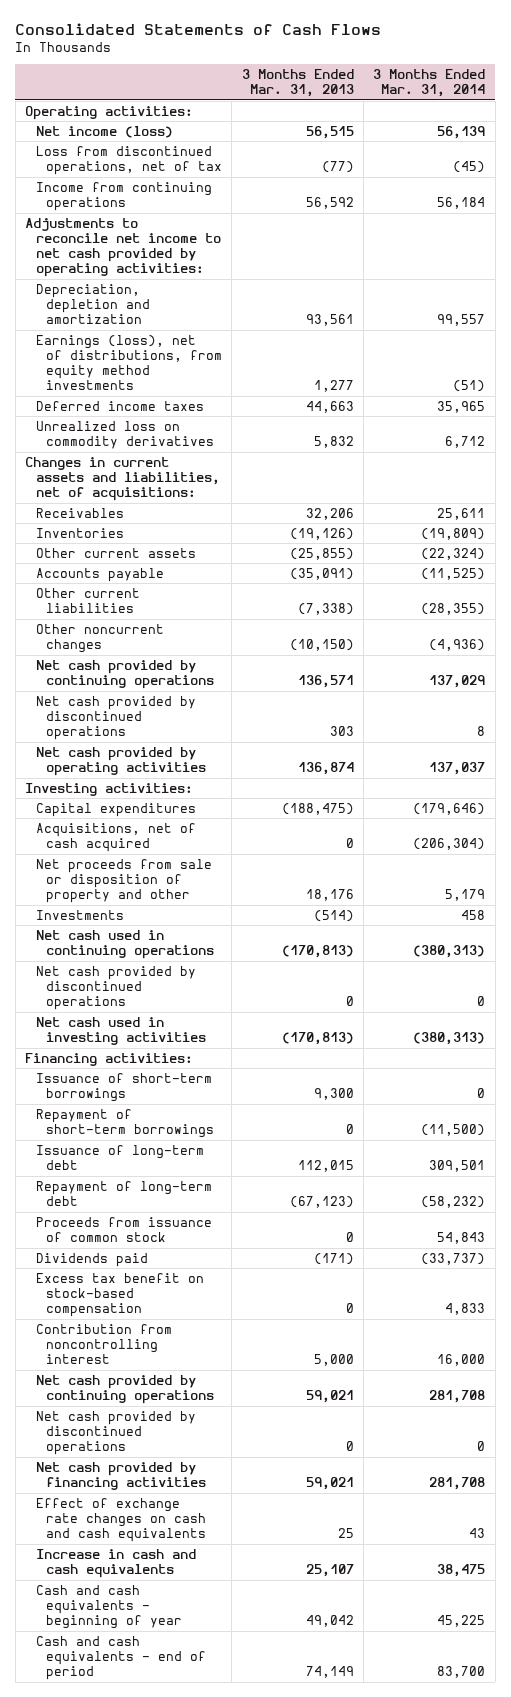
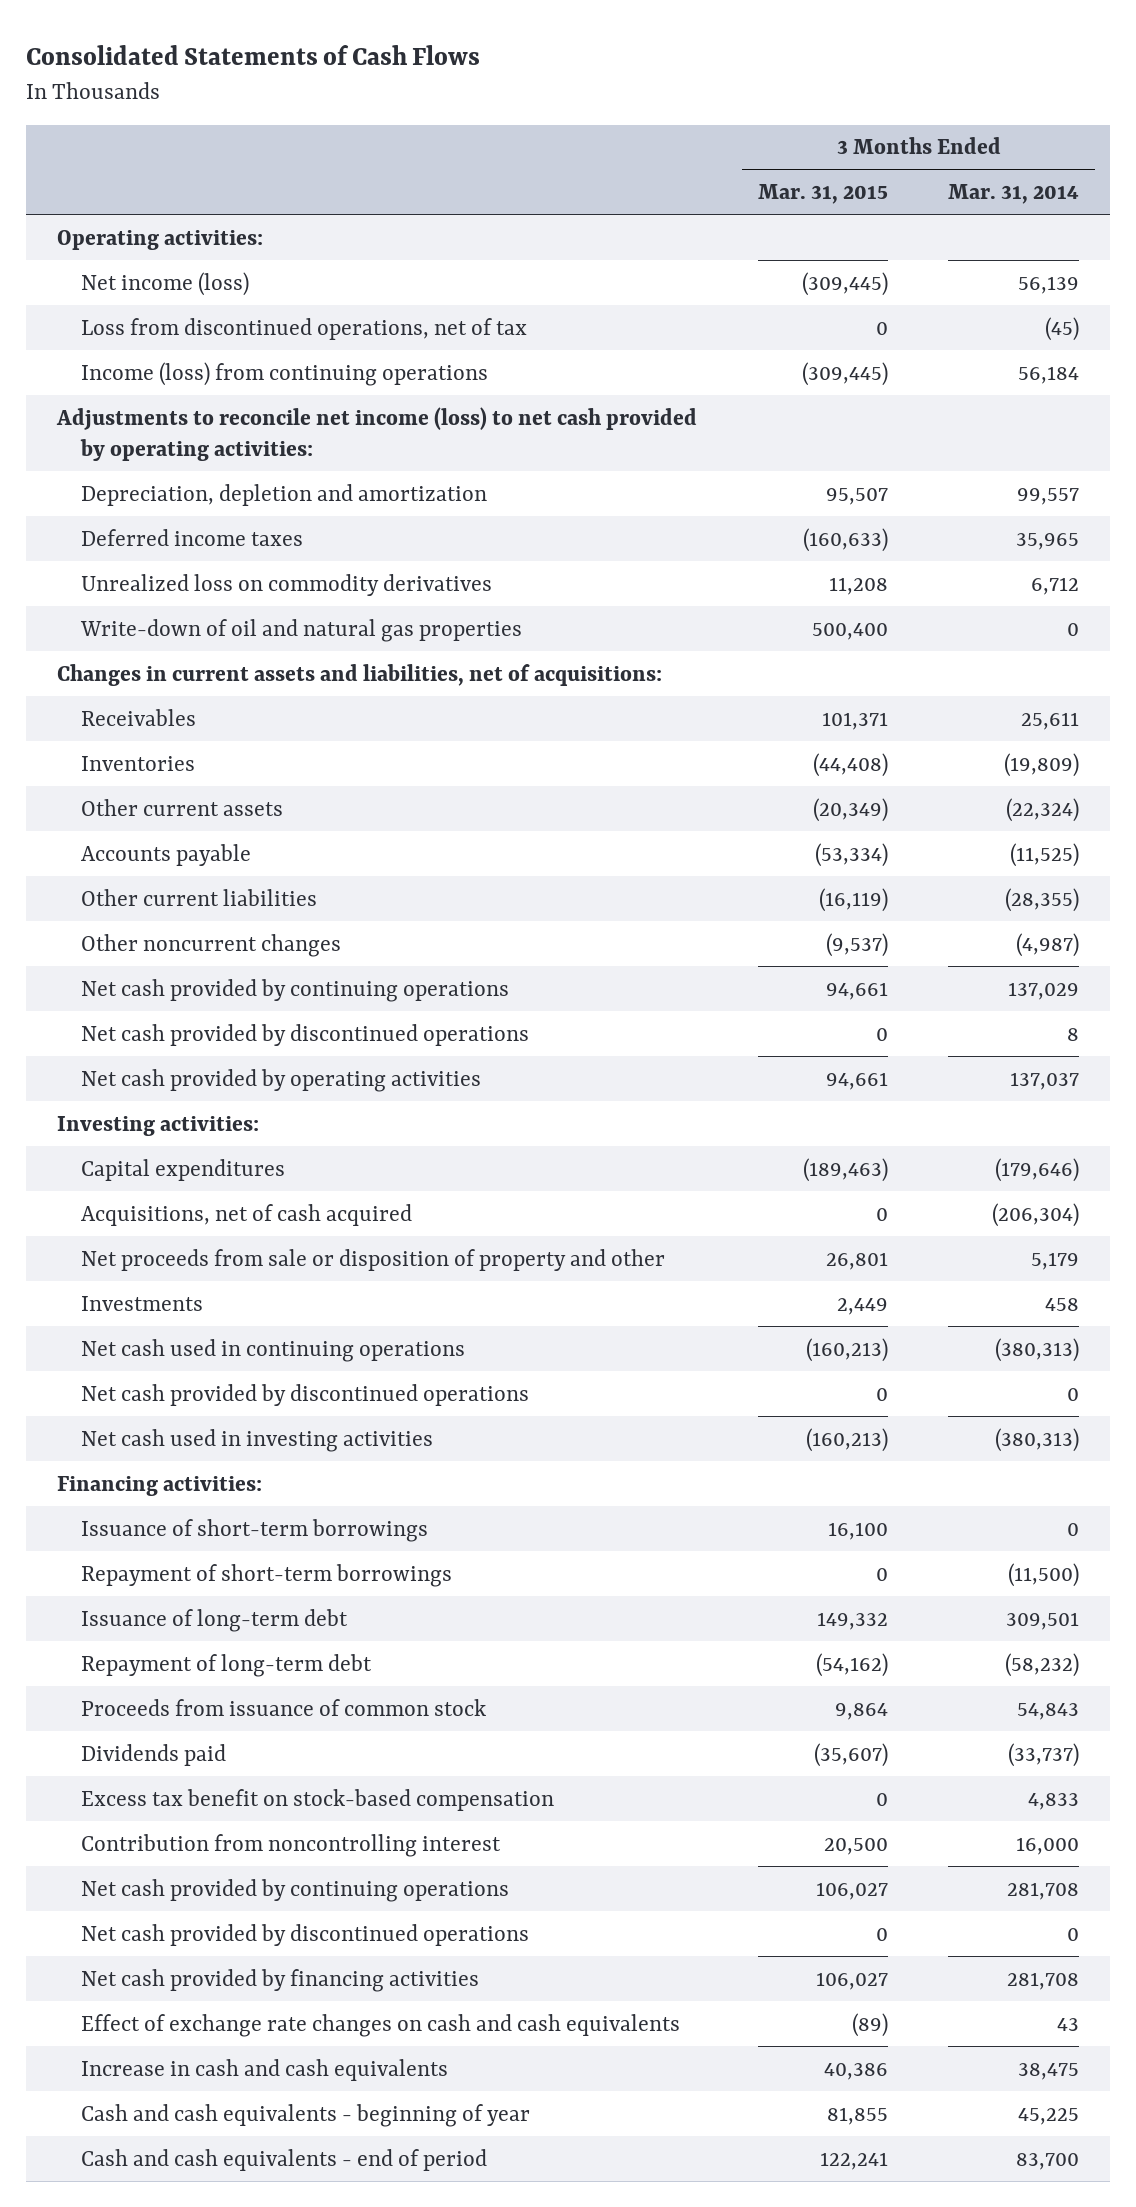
- | 3 Months Ended Mar. 31, 2013 | 3 Months Ended Mar. 31, 2014
+ | 3 Months Ended Mar. 31, 2015 | 3 Months Ended Mar. 31, 2014
- Income from continuing operations | 56,592 | 56,184
- Adjustments to reconcile net income to net cash provided by operating activities:
+ Income (loss) from continuing operations | (309,445) | 56,184
+ Adjustments to reconcile net income (loss) to net cash provided by operating activities:
- Earnings (loss), net of distributions, from equity method investments | 1,277 | (51)
+ Write-down of oil and natural gas properties | 500,400 | 0
- Other noncurrent changes | (10,150) | (4,936)
+ Other noncurrent changes | (9,537) | (4,987)

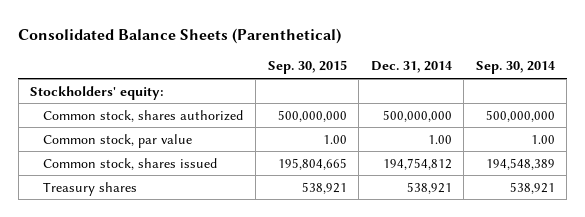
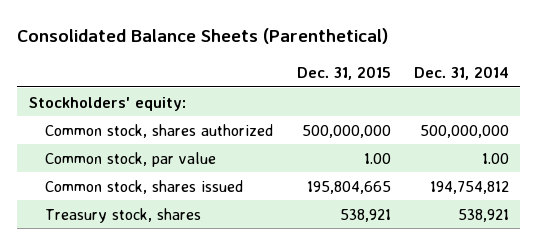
- | Sep. 30, 2015 | Dec. 31, 2014 | Sep. 30, 2014
+ | Dec. 31, 2015 | Dec. 31, 2014
- Treasury shares | 538,921 | 538,921 | 538,921
+ Treasury stock, shares | 538,921 | 538,921

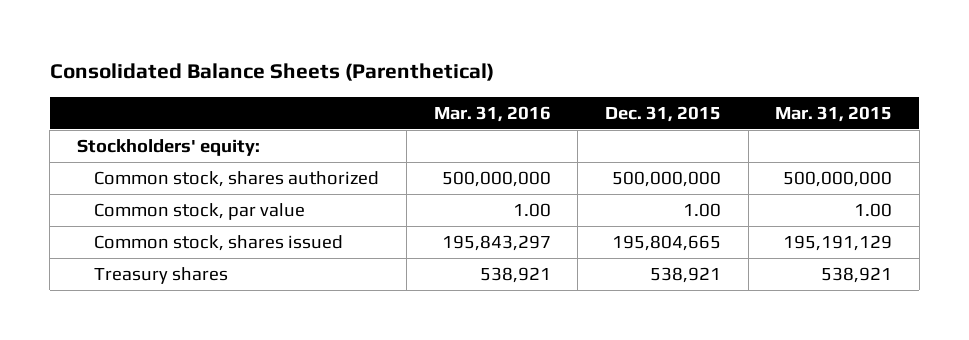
- | Dec. 31, 2015 | Dec. 31, 2014
+ | Mar. 31, 2016 | Dec. 31, 2015 | Mar. 31, 2015
- Treasury stock, shares | 538,921 | 538,921
+ Treasury shares | 538,921 | 538,921 | 538,921

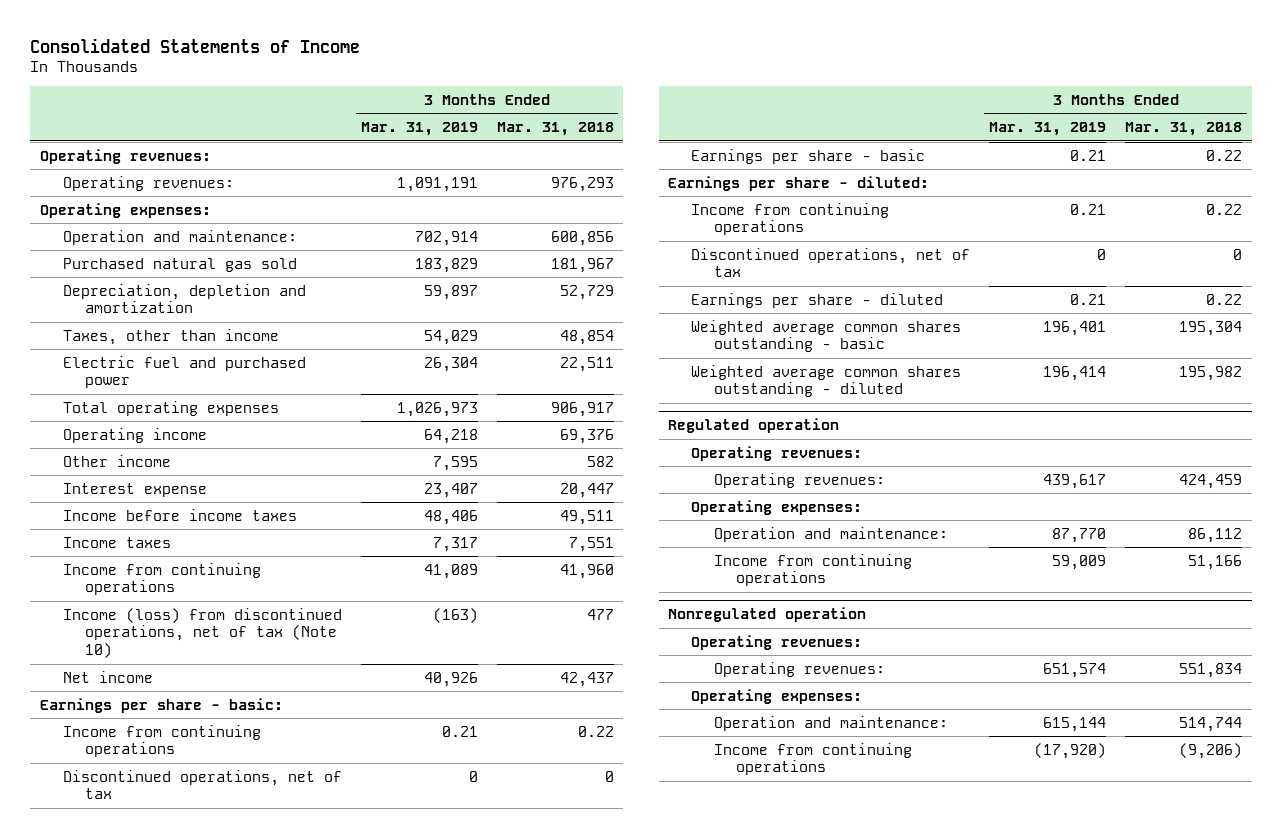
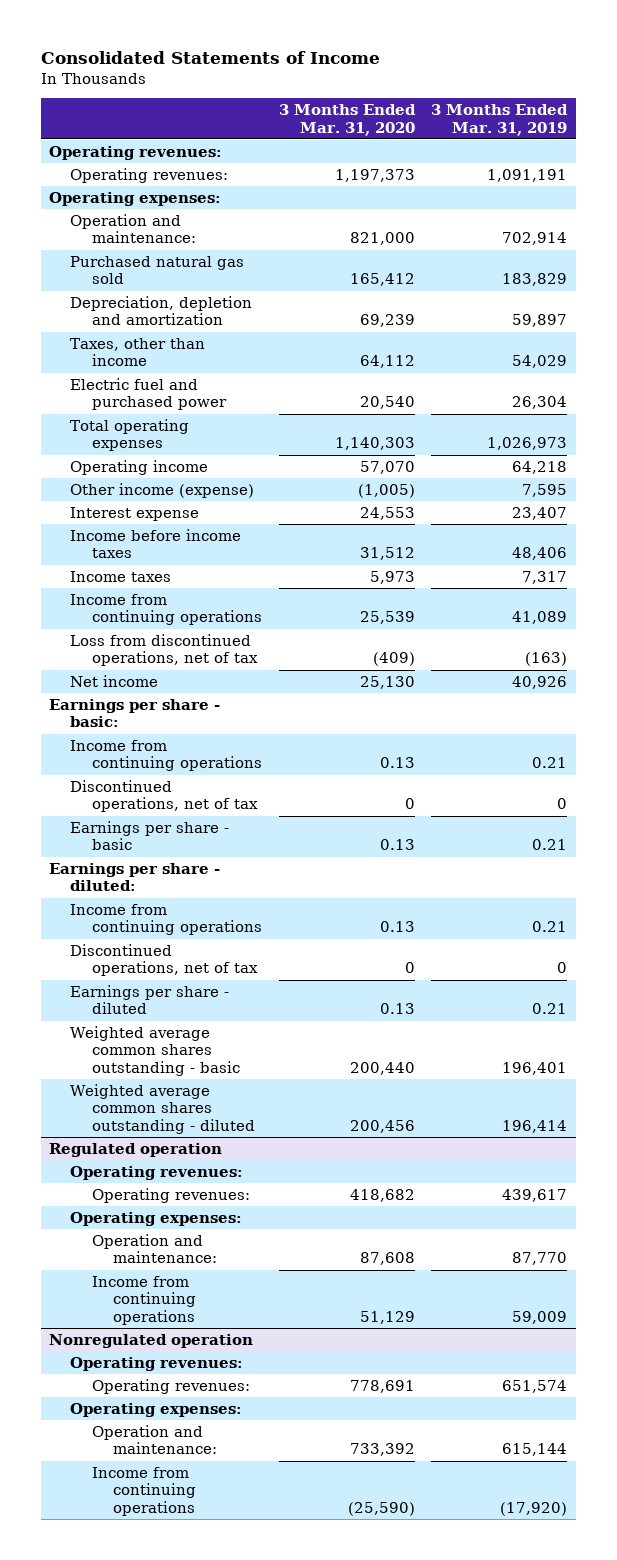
- | 3 Months Ended Mar. 31, 2019 | 3 Months Ended Mar. 31, 2018
+ | 3 Months Ended Mar. 31, 2020 | 3 Months Ended Mar. 31, 2019
- Other income | 7,595 | 582
+ Other income (expense) | (1,005) | 7,595
- Income (loss) from discontinued operations, net of tax (Note 10) | (163) | 477
+ Loss from discontinued operations, net of tax | (409) | (163)

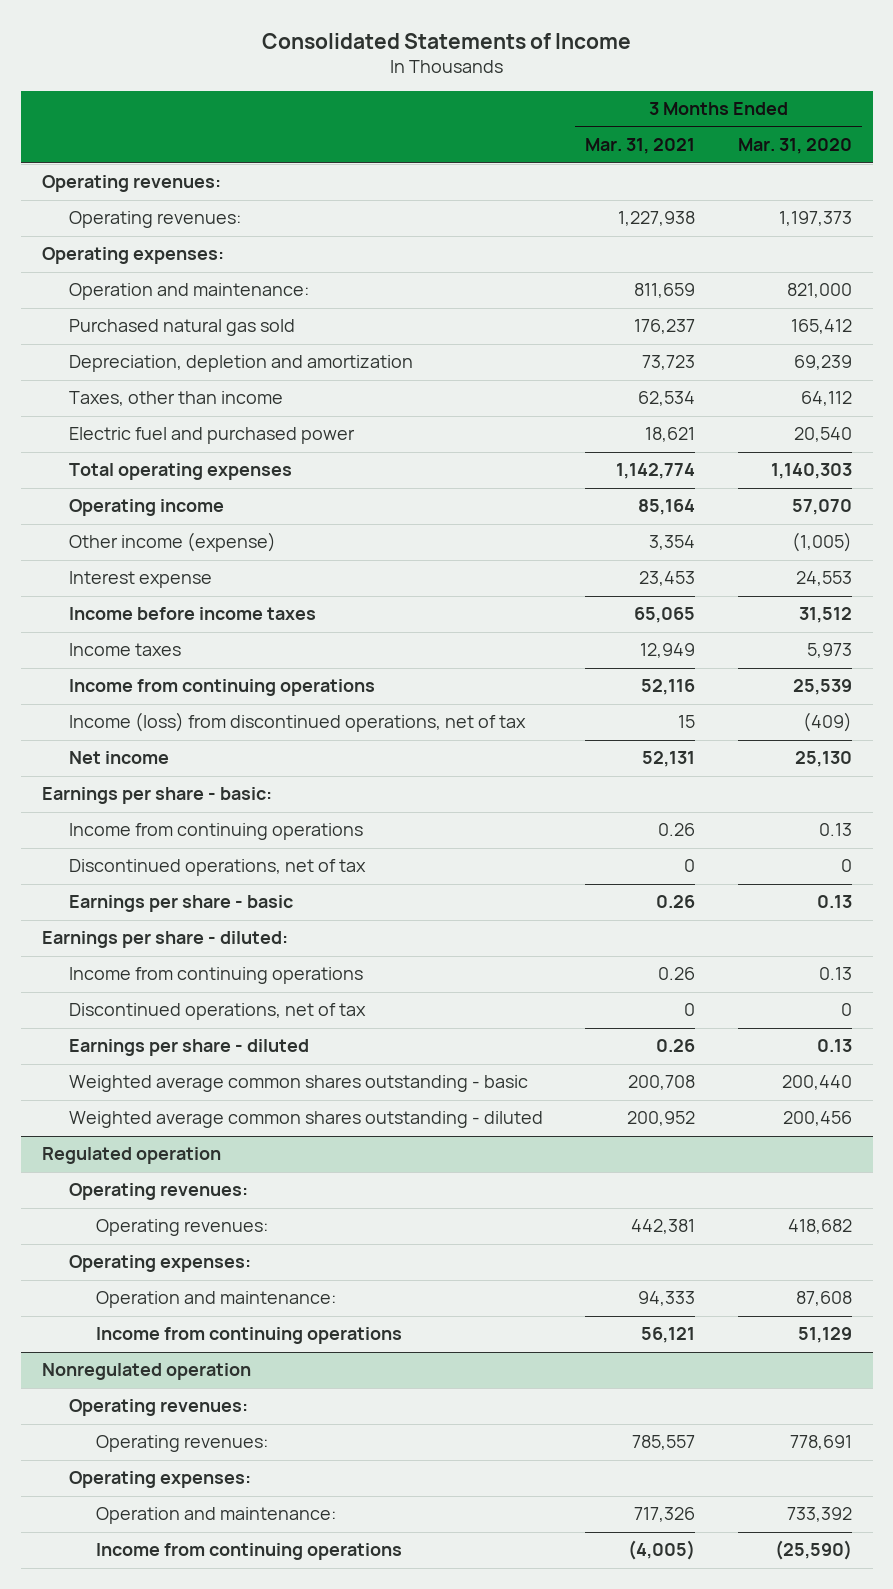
- | 3 Months Ended Mar. 31, 2020 | 3 Months Ended Mar. 31, 2019
+ | 3 Months Ended Mar. 31, 2021 | 3 Months Ended Mar. 31, 2020
- Loss from discontinued operations, net of tax | (409) | (163)
+ Income (loss) from discontinued operations, net of tax | 15 | (409)

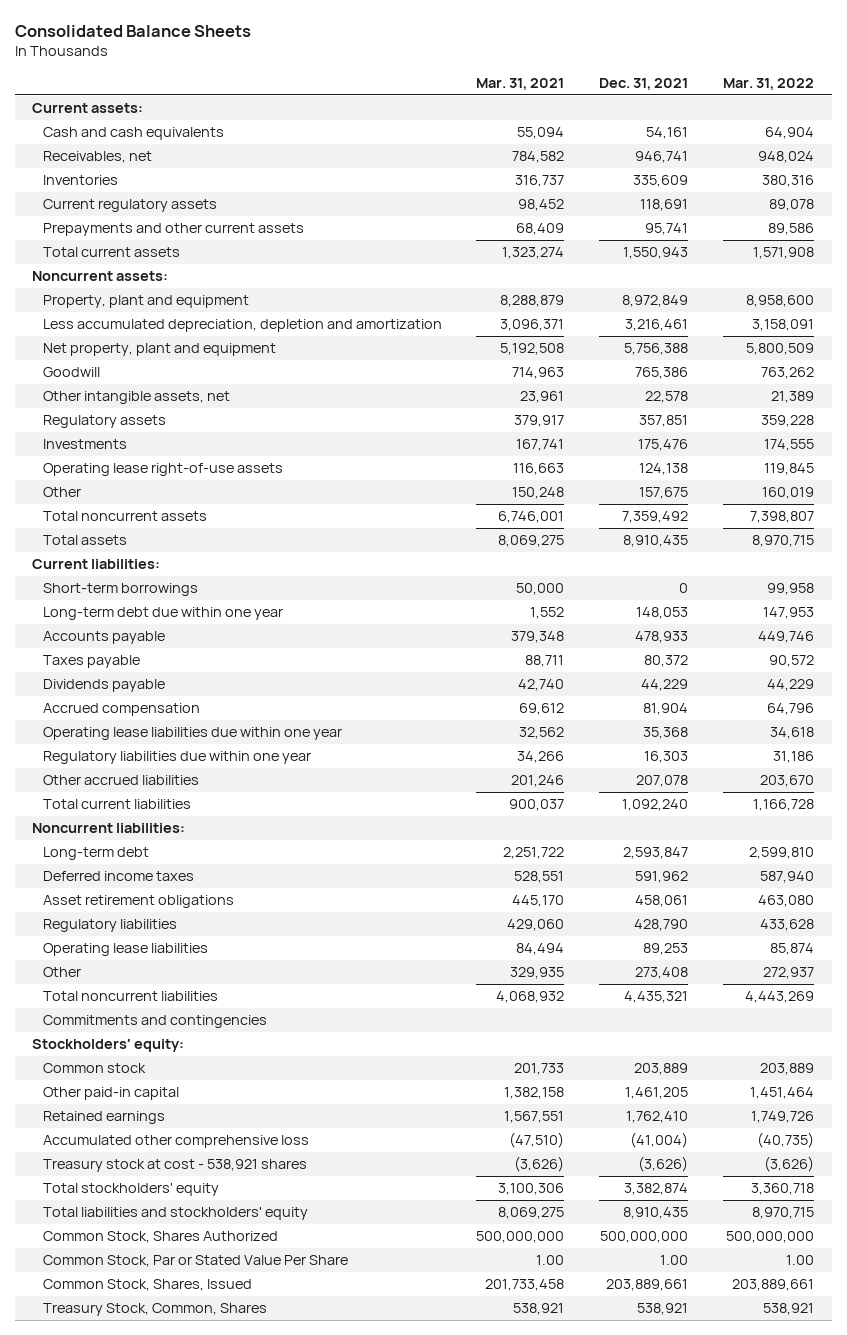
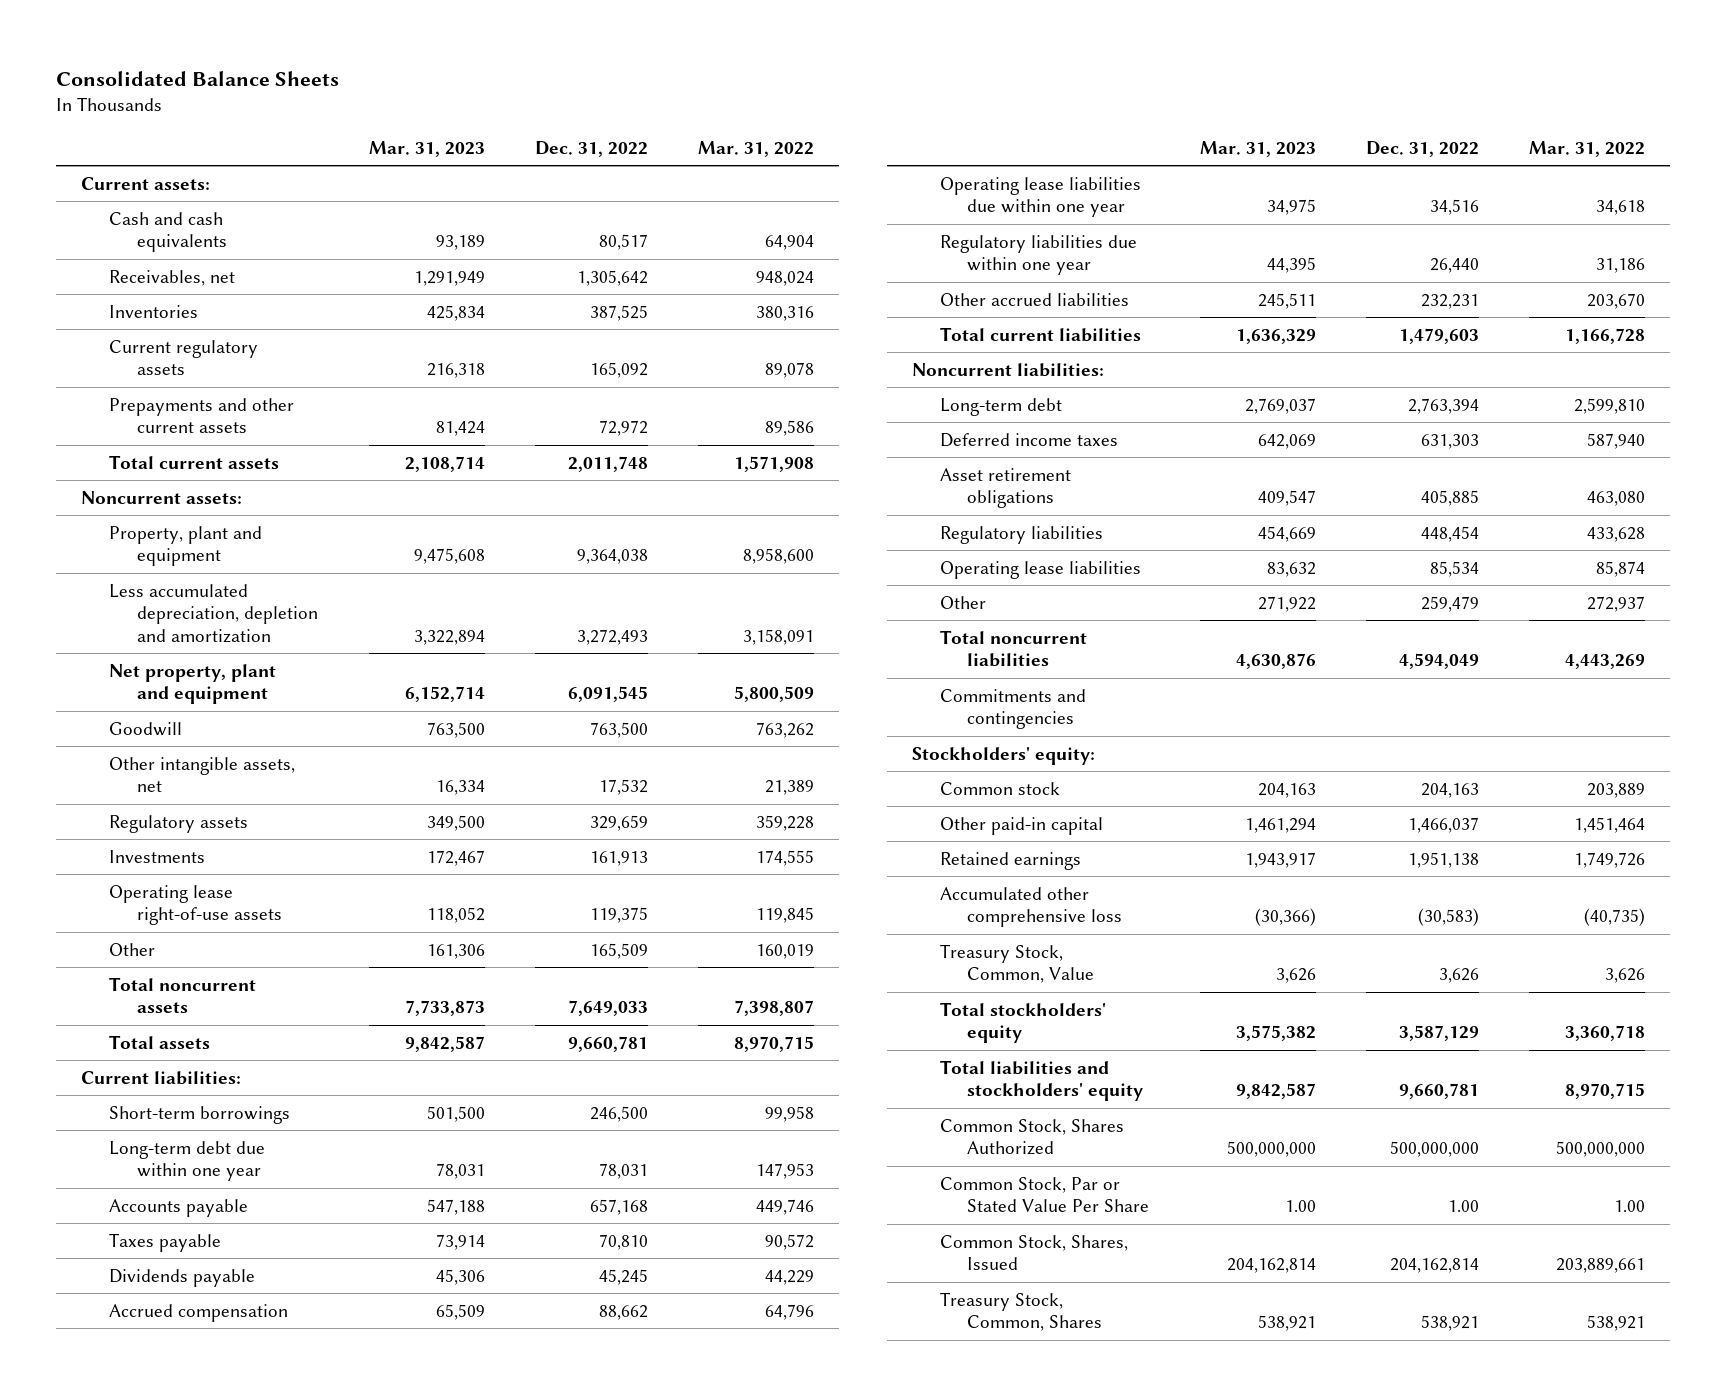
- | Mar. 31, 2021 | Dec. 31, 2021 | Mar. 31, 2022
+ | Mar. 31, 2023 | Dec. 31, 2022 | Mar. 31, 2022
- Treasury stock at cost - 538,921 shares | (3,626) | (3,626) | (3,626)
+ Treasury Stock, Common, Value | 3,626 | 3,626 | 3,626

